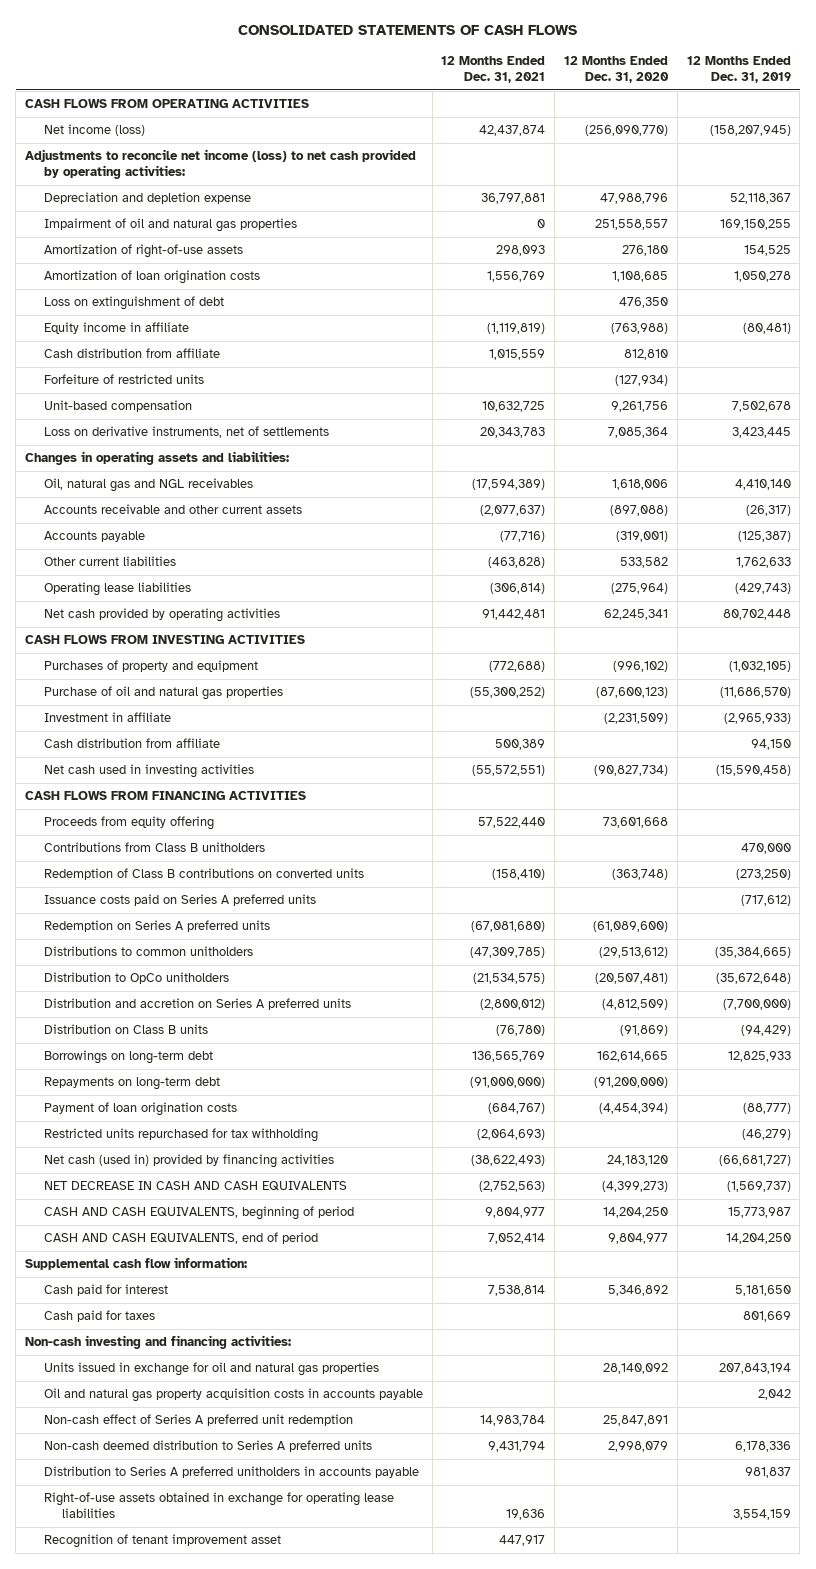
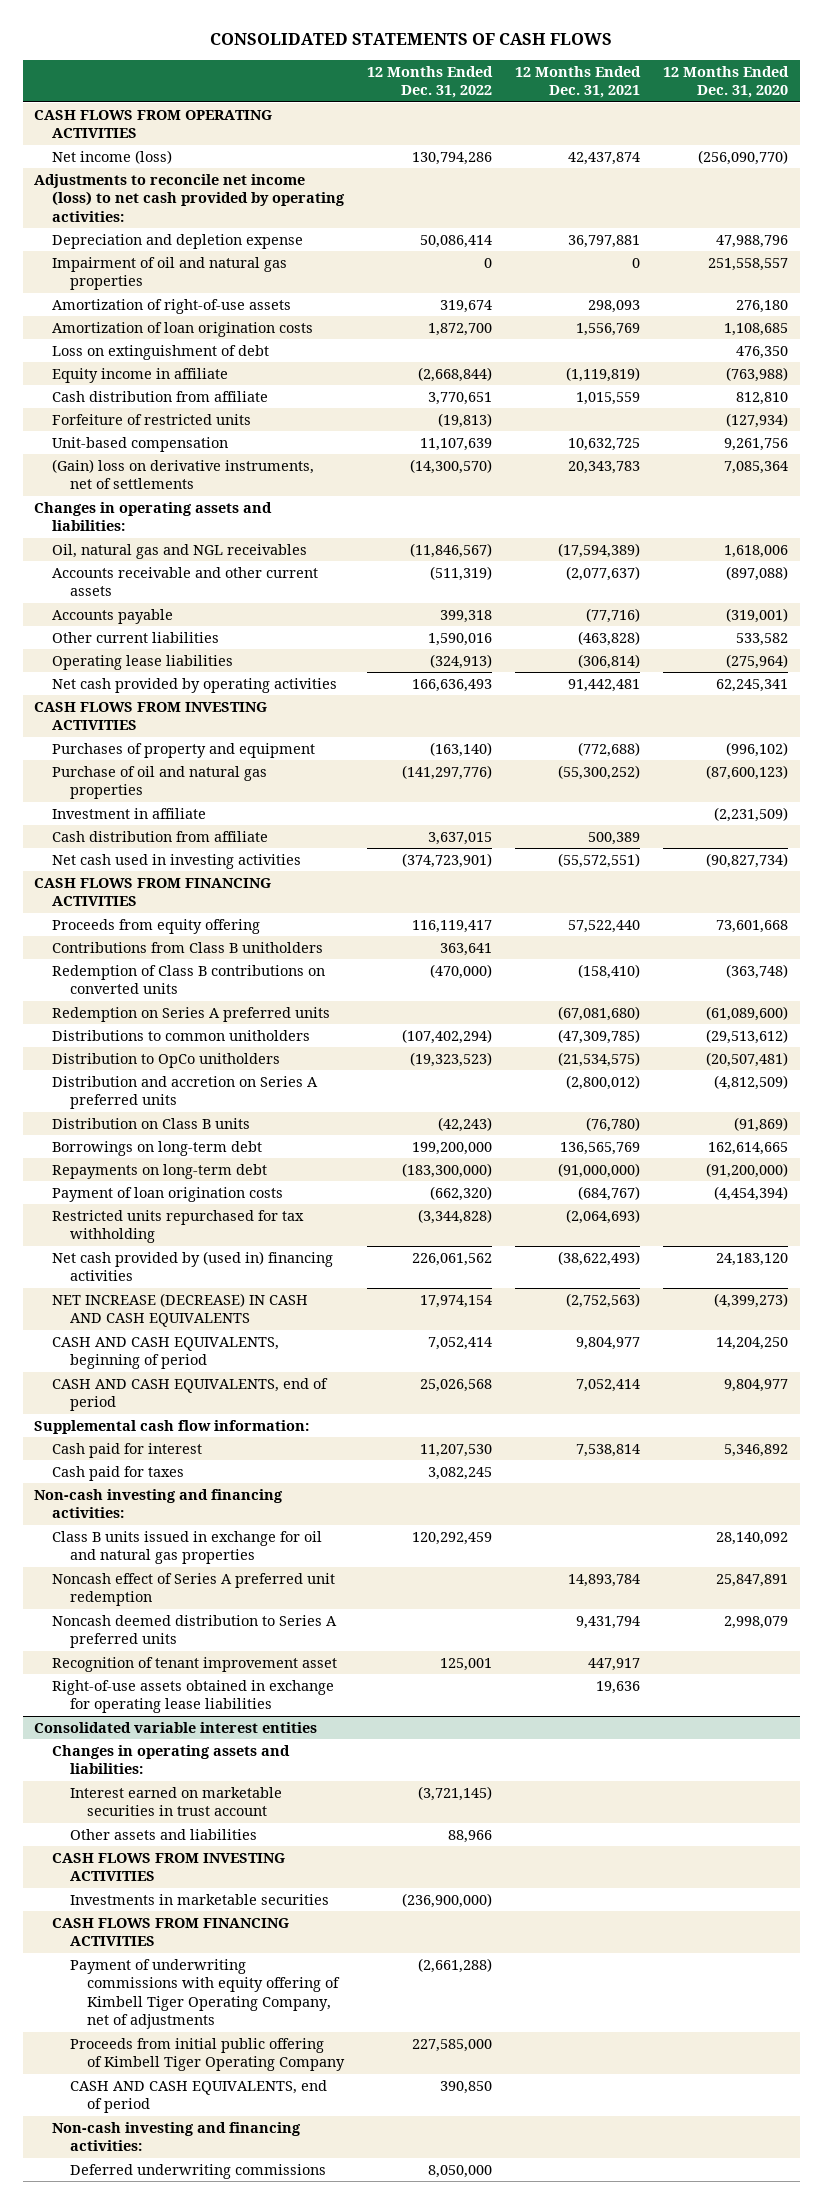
- | 12 Months Ended Dec. 31, 2021 | 12 Months Ended Dec. 31, 2020 | 12 Months Ended Dec. 31, 2019
+ | 12 Months Ended Dec. 31, 2022 | 12 Months Ended Dec. 31, 2021 | 12 Months Ended Dec. 31, 2020
- Loss on derivative instruments, net of settlements | 20,343,783 | 7,085,364 | 3,423,445
+ (Gain) loss on derivative instruments, net of settlements | (14,300,570) | 20,343,783 | 7,085,364
- Issuance costs paid on Series A preferred units | | | (717,612)
- Net cash (used in) provided by financing activities | (38,622,493) | 24,183,120 | (66,681,727)
- NET DECREASE IN CASH AND CASH EQUIVALENTS | (2,752,563) | (4,399,273) | (1,569,737)
+ Net cash provided by (used in) financing activities | 226,061,562 | (38,622,493) | 24,183,120
+ NET INCREASE (DECREASE) IN CASH AND CASH EQUIVALENTS | 17,974,154 | (2,752,563) | (4,399,273)
- Units issued in exchange for oil and natural gas properties | | 28,140,092 | 207,843,194
- Oil and natural gas property acquisition costs in accounts payable | | | 2,042
- Non-cash effect of Series A preferred unit redemption | 14,983,784 | 25,847,891 |
- Non-cash deemed distribution to Series A preferred units | 9,431,794 | 2,998,079 | 6,178,336
- Distribution to Series A preferred unitholders in accounts payable | | | 981,837
+ Class B units issued in exchange for oil and natural gas properties | 120,292,459 | | 28,140,092
+ Noncash effect of Series A preferred unit redemption | | 14,893,784 | 25,847,891
+ Noncash deemed distribution to Series A preferred units | | 9,431,794 | 2,998,079
moved down: Right-of-use assets obtained in exchange for operating lease liabilities | | 19,636 |
+ Consolidated variable interest entities
+ Changes in operating assets and liabilities:
+ Interest earned on marketable securities in trust account | (3,721,145) | |
+ Other assets and liabilities | 88,966 | |
+ CASH FLOWS FROM INVESTING ACTIVITIES
+ Investments in marketable securities | (236,900,000) | |
+ CASH FLOWS FROM FINANCING ACTIVITIES
+ Payment of underwriting commissions with equity offering of Kimbell Tiger Operating Company, net of adjustments | (2,661,288) | |
+ Proceeds from initial public offering of Kimbell Tiger Operating Company | 227,585,000 | |
+ CASH AND CASH EQUIVALENTS, end of period | 390,850 | |
+ Non-cash investing and financing activities:
+ Deferred underwriting commissions | 8,050,000 | |

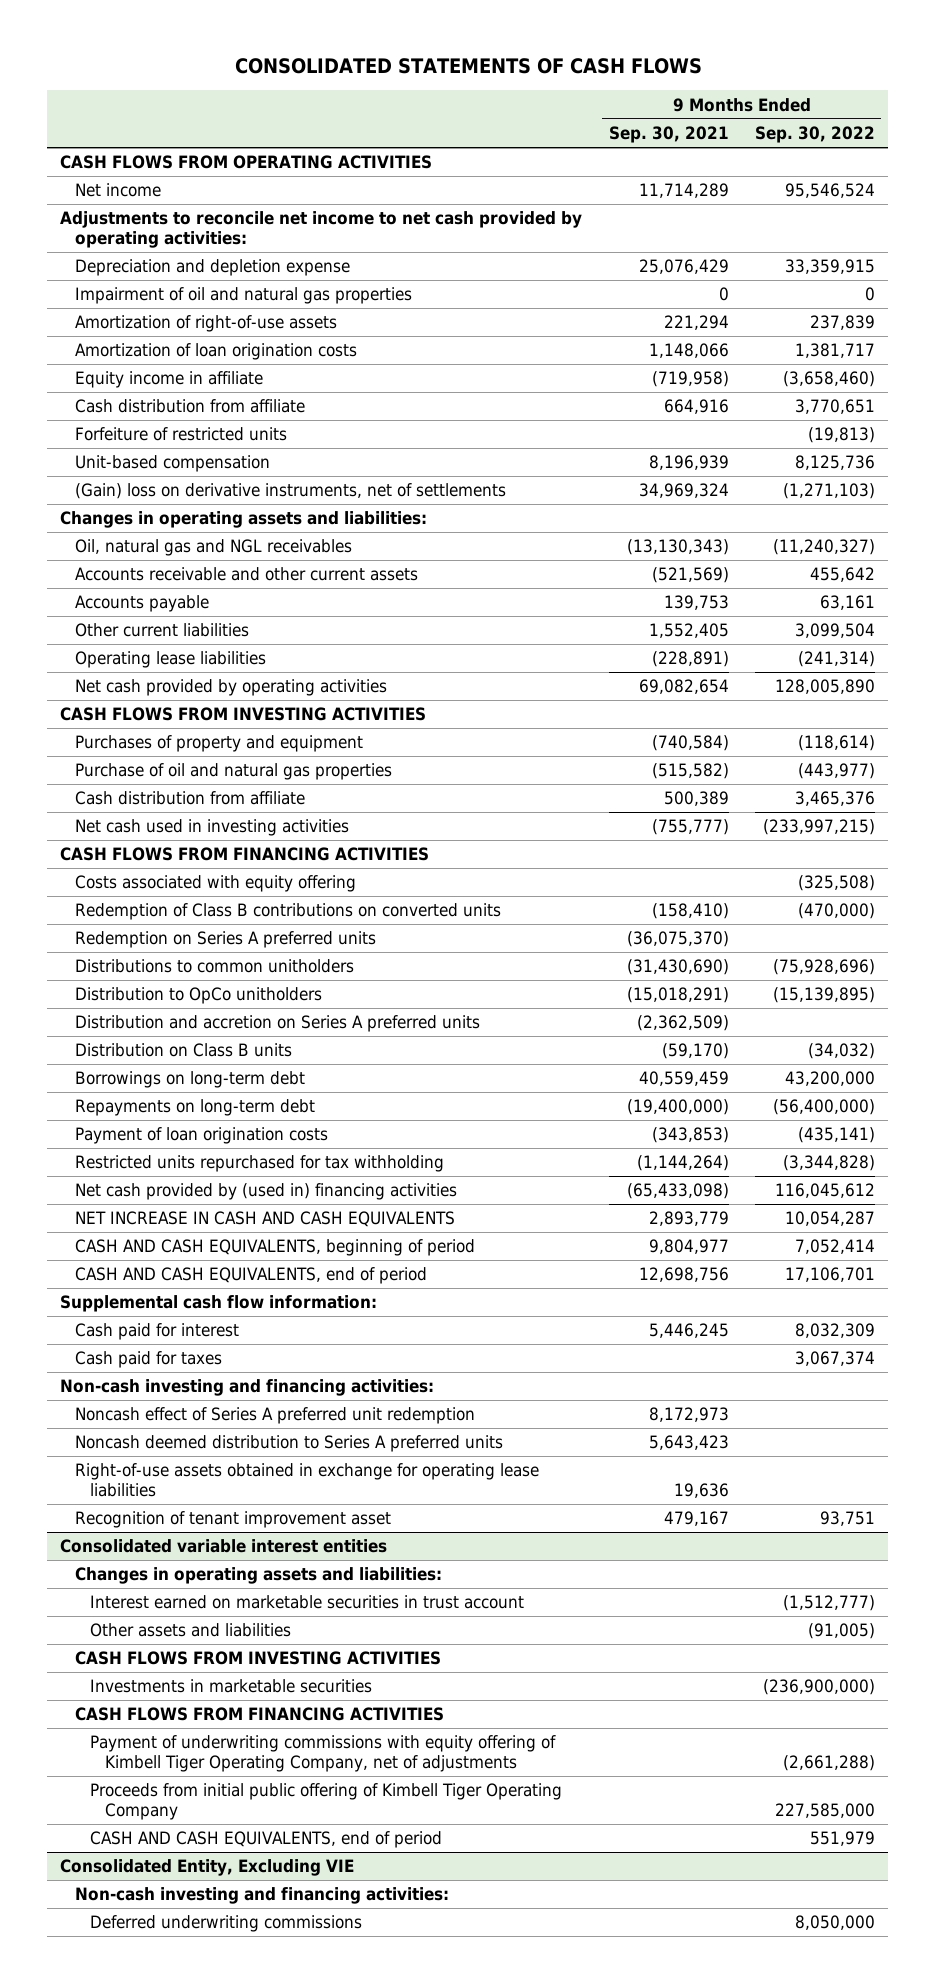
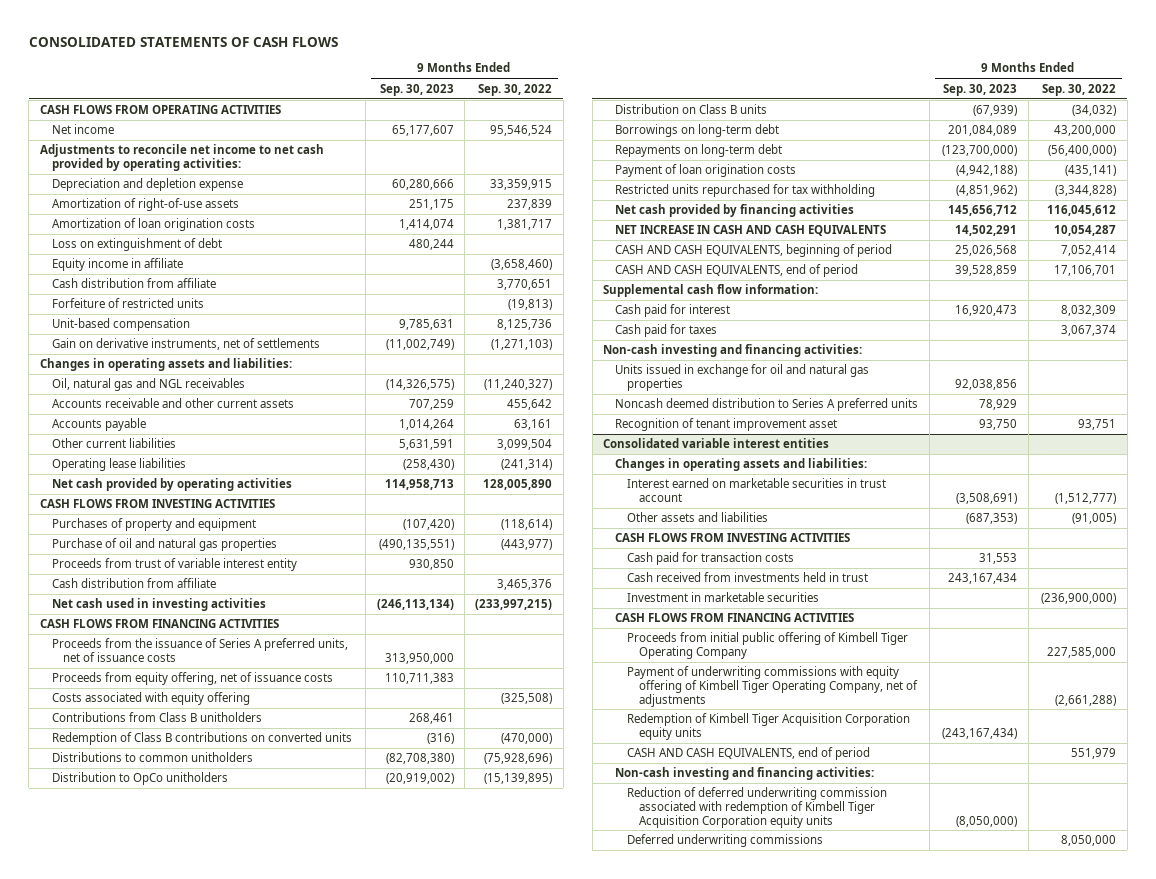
- | 9 Months Ended Sep. 30, 2021 | 9 Months Ended Sep. 30, 2022
+ | 9 Months Ended Sep. 30, 2023 | 9 Months Ended Sep. 30, 2022
- Impairment of oil and natural gas properties | 0 | 0
+ Loss on extinguishment of debt | 480,244 |
- (Gain) loss on derivative instruments, net of settlements | 34,969,324 | (1,271,103)
+ Gain on derivative instruments, net of settlements | (11,002,749) | (1,271,103)
+ Proceeds from trust of variable interest entity | 930,850 |
+ Proceeds from the issuance of Series A preferred units, net of issuance costs | 313,950,000 |
+ Proceeds from equity offering, net of issuance costs | 110,711,383 |
+ Contributions from Class B unitholders | 268,461 |
- Redemption on Series A preferred units | (36,075,370) |
- Distribution and accretion on Series A preferred units | (2,362,509) |
- Net cash provided by (used in) financing activities | (65,433,098) | 116,045,612
+ Net cash provided by financing activities | 145,656,712 | 116,045,612
- Noncash effect of Series A preferred unit redemption | 8,172,973 |
+ Units issued in exchange for oil and natural gas properties | 92,038,856 |
- Right-of-use assets obtained in exchange for operating lease liabilities | 19,636 |
@ Consolidated variable interest entities
- Investments in marketable securities | | (236,900,000)
+ Cash paid for transaction costs | 31,553 |
+ Cash received from investments held in trust | 243,167,434 |
+ Investment in marketable securities | | (236,900,000)
moved down: Payment of underwriting commissions with equity offering of Kimbell Tiger Operating Company, net of adjustments | | (2,661,288)
+ Redemption of Kimbell Tiger Acquisition Corporation equity units | (243,167,434) |
- Consolidated Entity, Excluding VIE
@ Consolidated variable interest entities
+ Reduction of deferred underwriting commission associated with redemption of Kimbell Tiger Acquisition Corporation equity units | (8,050,000) |

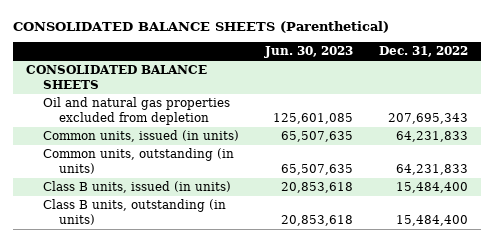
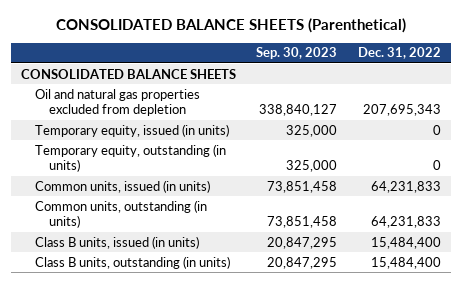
- | Jun. 30, 2023 | Dec. 31, 2022
+ | Sep. 30, 2023 | Dec. 31, 2022
+ Temporary equity, issued (in units) | 325,000 | 0
+ Temporary equity, outstanding (in units) | 325,000 | 0

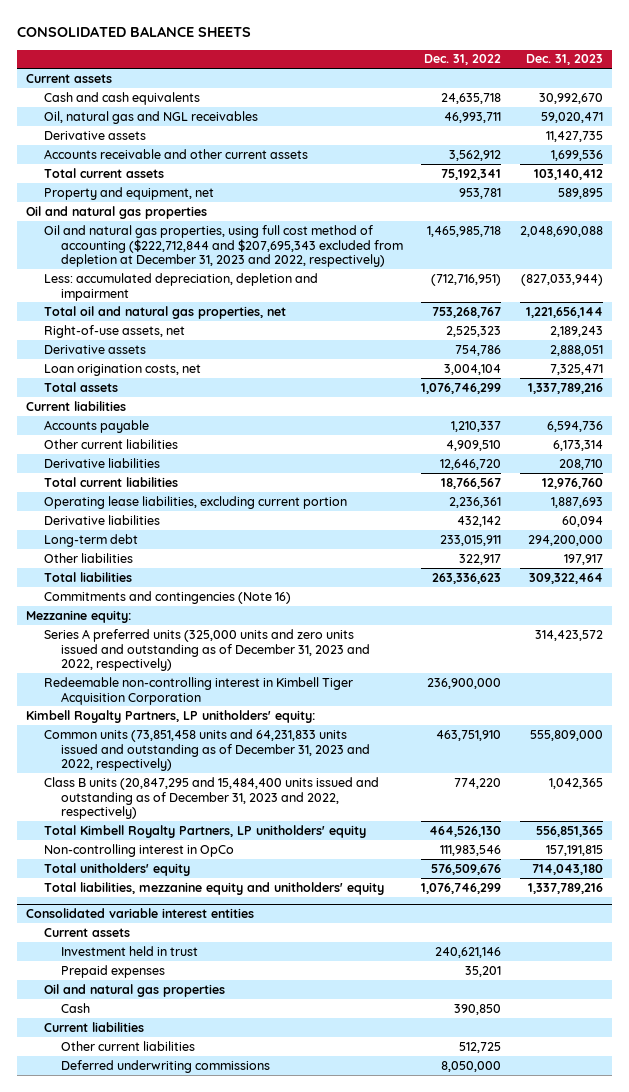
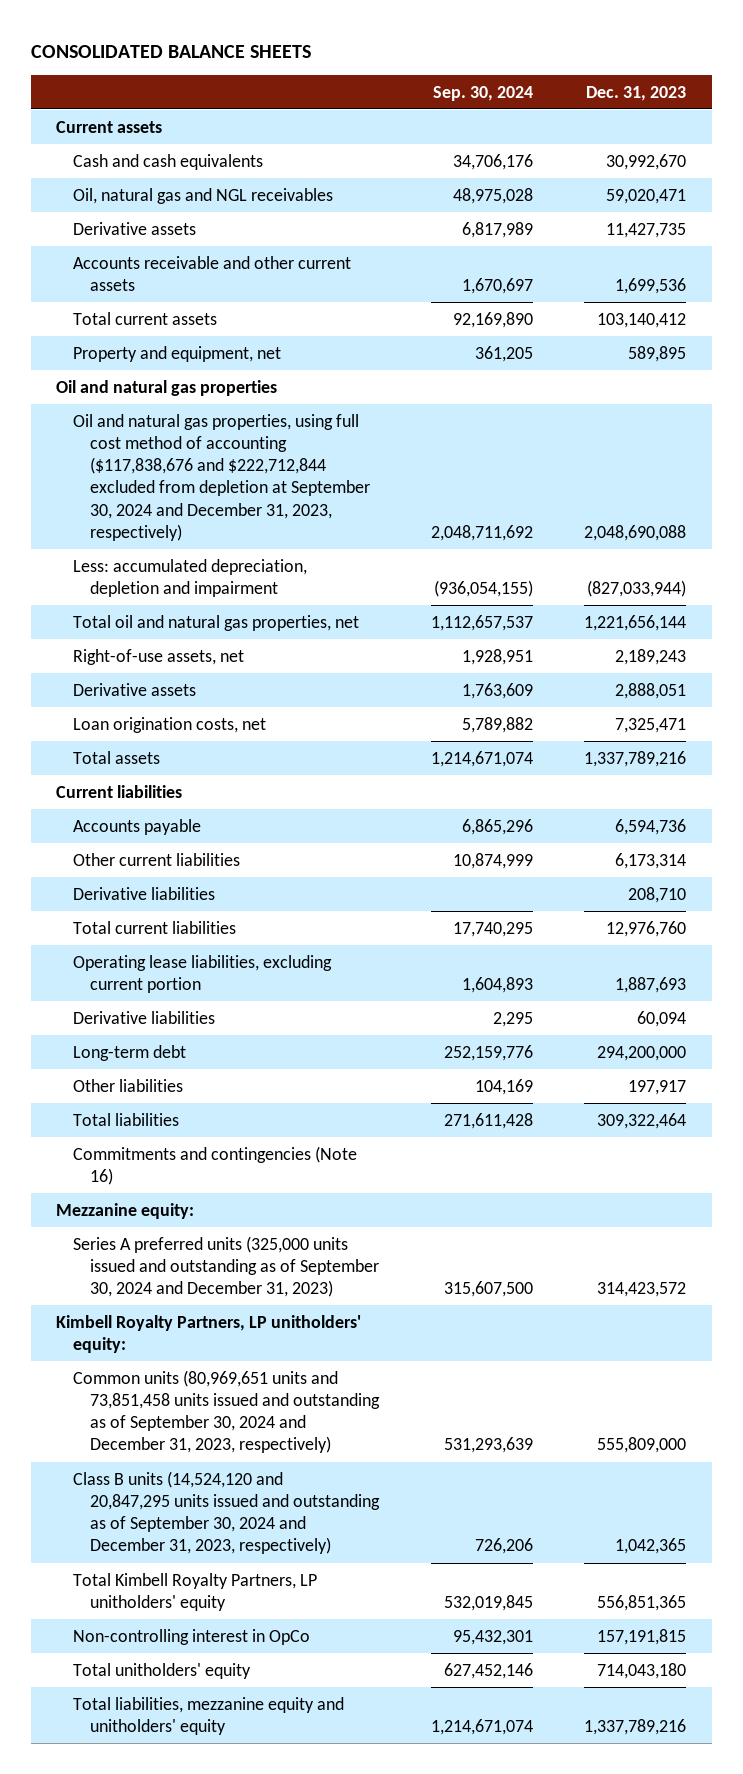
- | Dec. 31, 2022 | Dec. 31, 2023
+ | Sep. 30, 2024 | Dec. 31, 2023
- Oil and natural gas properties, using full cost method of accounting ($222,712,844 and $207,695,343 excluded from depletion at December 31, 2023 and 2022, respectively) | 1,465,985,718 | 2,048,690,088
+ Oil and natural gas properties, using full cost method of accounting ($117,838,676 and $222,712,844 excluded from depletion at September 30, 2024 and December 31, 2023, respectively) | 2,048,711,692 | 2,048,690,088
- Series A preferred units (325,000 units and zero units issued and outstanding as of December 31, 2023 and 2022, respectively) | | 314,423,572
- Redeemable non-controlling interest in Kimbell Tiger Acquisition Corporation | 236,900,000 |
+ Series A preferred units (325,000 units issued and outstanding as of September 30, 2024 and December 31, 2023) | 315,607,500 | 314,423,572
- Common units (73,851,458 units and 64,231,833 units issued and outstanding as of December 31, 2023 and 2022, respectively) | 463,751,910 | 555,809,000
- Class B units (20,847,295 and 15,484,400 units issued and outstanding as of December 31, 2023 and 2022, respectively) | 774,220 | 1,042,365
+ Common units (80,969,651 units and 73,851,458 units issued and outstanding as of September 30, 2024 and December 31, 2023, respectively) | 531,293,639 | 555,809,000
+ Class B units (14,524,120 and 20,847,295 units issued and outstanding as of September 30, 2024 and December 31, 2023, respectively) | 726,206 | 1,042,365
- Consolidated variable interest entities
- Current assets
- Investment held in trust | 240,621,146 |
- Prepaid expenses | 35,201 |
- Oil and natural gas properties
- Cash | 390,850 |
- Current liabilities
- Other current liabilities | 512,725 |
- Deferred underwriting commissions | 8,050,000 |

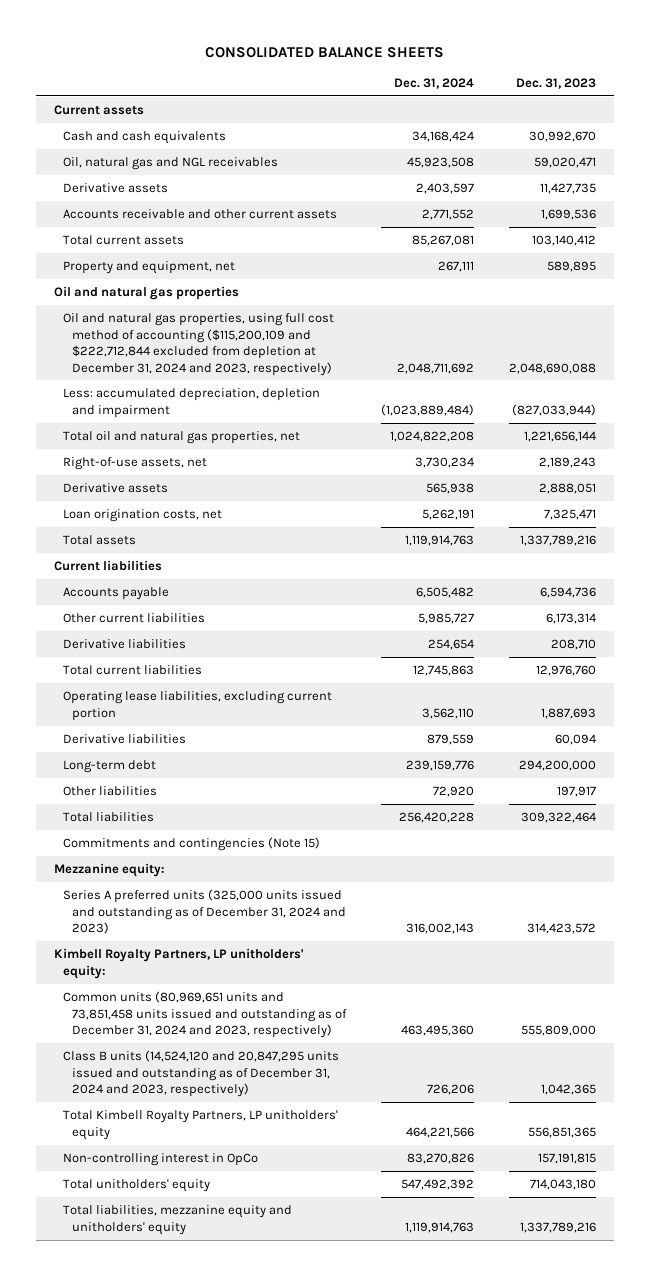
- | Sep. 30, 2024 | Dec. 31, 2023
+ | Dec. 31, 2024 | Dec. 31, 2023
- Oil and natural gas properties, using full cost method of accounting ($117,838,676 and $222,712,844 excluded from depletion at September 30, 2024 and December 31, 2023, respectively) | 2,048,711,692 | 2,048,690,088
+ Oil and natural gas properties, using full cost method of accounting ($115,200,109 and $222,712,844 excluded from depletion at December 31, 2024 and 2023, respectively) | 2,048,711,692 | 2,048,690,088
- Commitments and contingencies (Note 16)
+ Commitments and contingencies (Note 15)
- Series A preferred units (325,000 units issued and outstanding as of September 30, 2024 and December 31, 2023) | 315,607,500 | 314,423,572
+ Series A preferred units (325,000 units issued and outstanding as of December 31, 2024 and 2023) | 316,002,143 | 314,423,572
- Common units (80,969,651 units and 73,851,458 units issued and outstanding as of September 30, 2024 and December 31, 2023, respectively) | 531,293,639 | 555,809,000
- Class B units (14,524,120 and 20,847,295 units issued and outstanding as of September 30, 2024 and December 31, 2023, respectively) | 726,206 | 1,042,365
+ Common units (80,969,651 units and 73,851,458 units issued and outstanding as of December 31, 2024 and 2023, respectively) | 463,495,360 | 555,809,000
+ Class B units (14,524,120 and 20,847,295 units issued and outstanding as of December 31, 2024 and 2023, respectively) | 726,206 | 1,042,365

